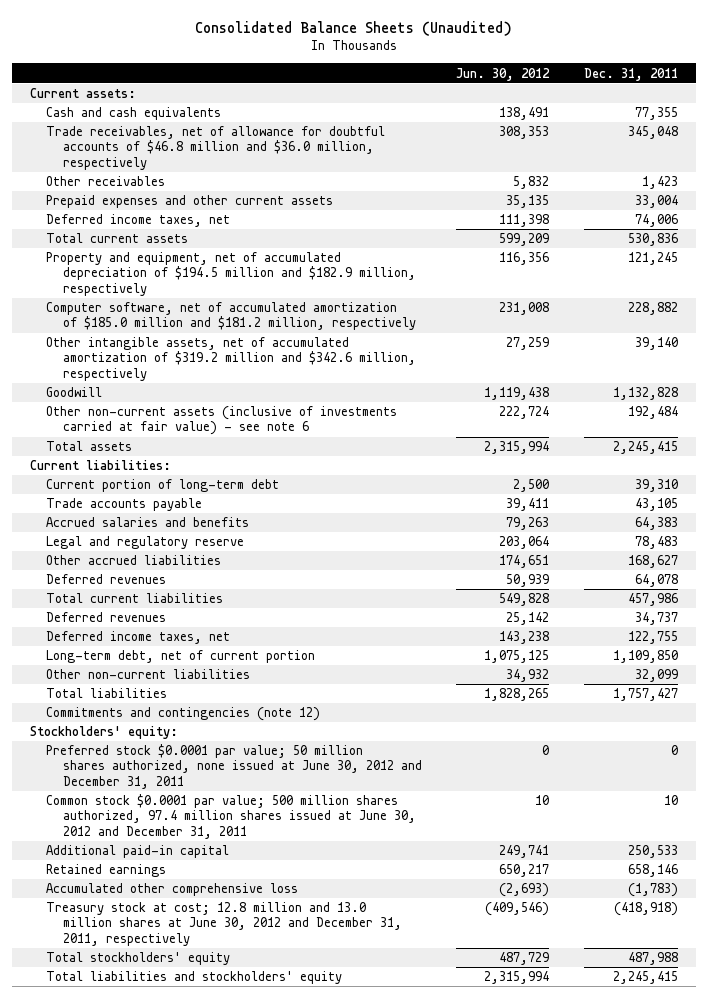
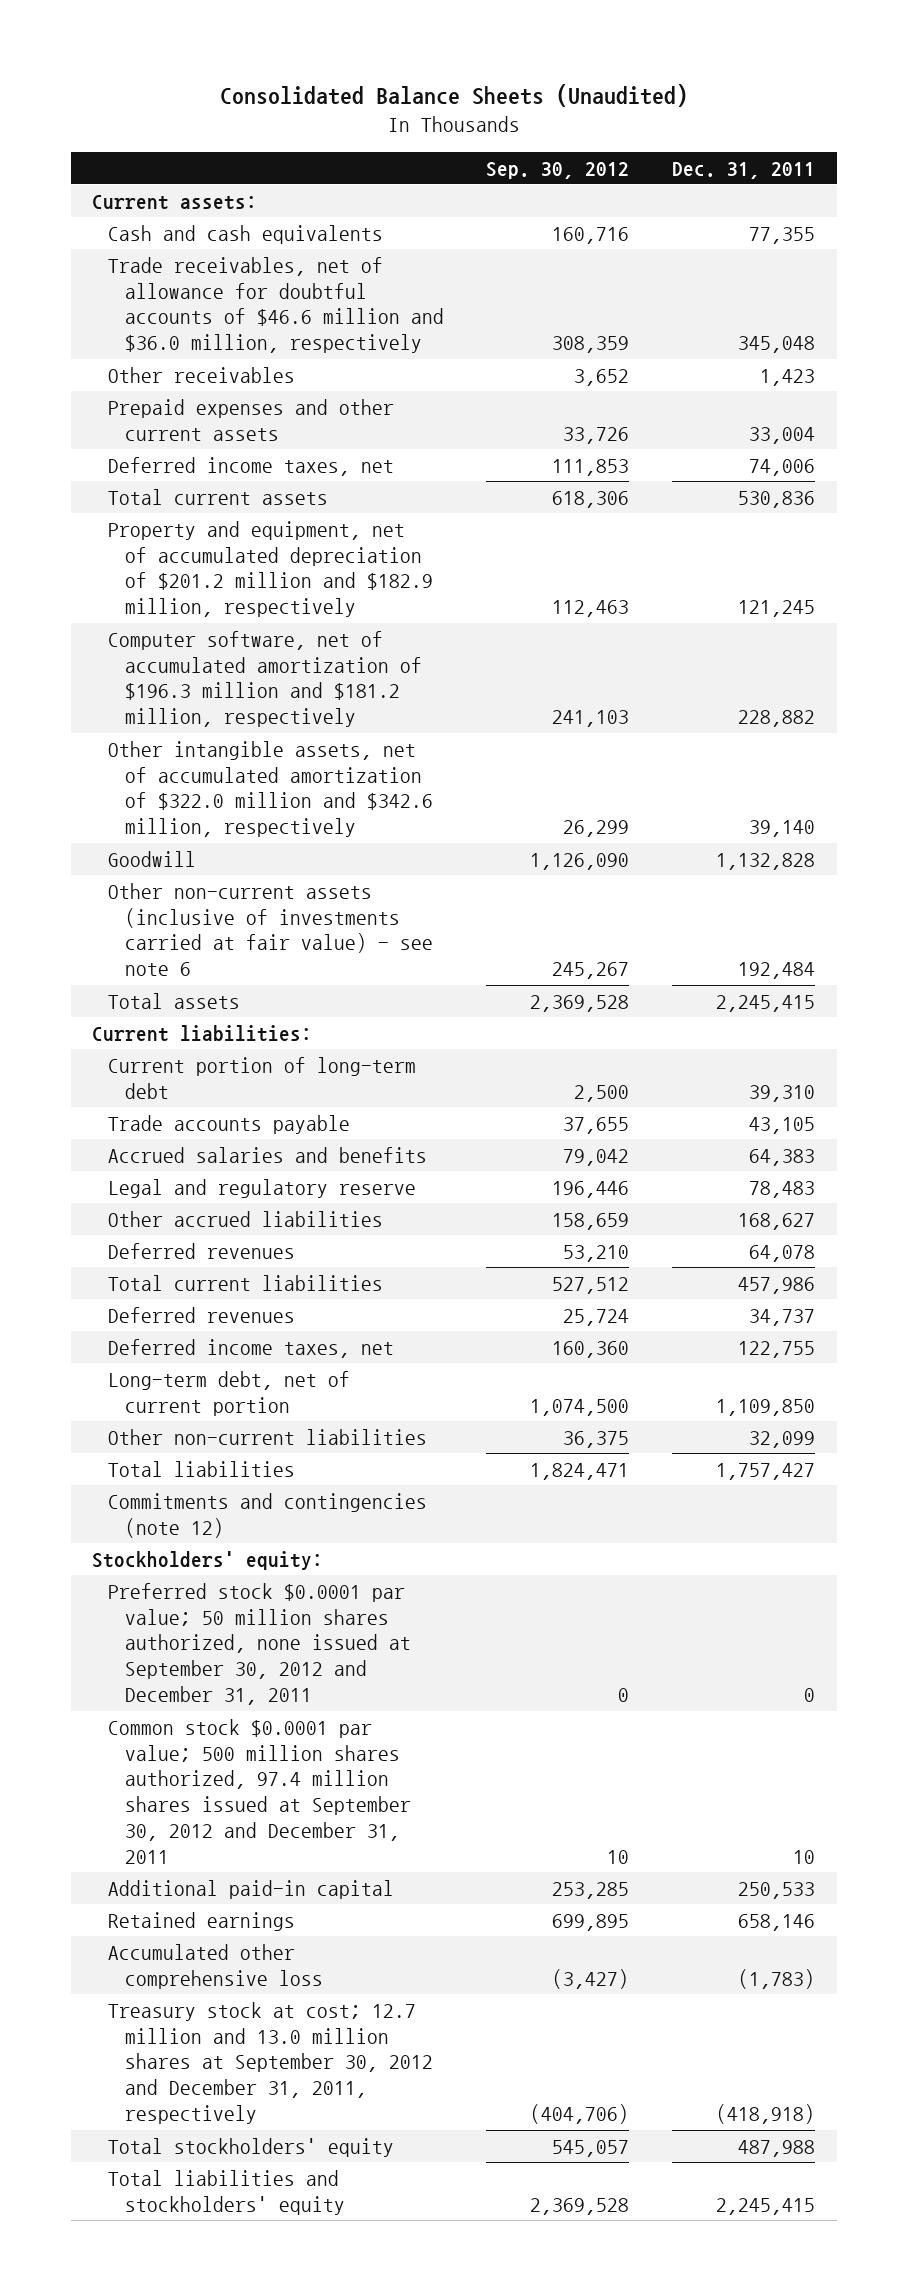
- | Jun. 30, 2012 | Dec. 31, 2011
+ | Sep. 30, 2012 | Dec. 31, 2011
- Trade receivables, net of allowance for doubtful accounts of $46.8 million and $36.0 million, respectively | 308,353 | 345,048
+ Trade receivables, net of allowance for doubtful accounts of $46.6 million and $36.0 million, respectively | 308,359 | 345,048
- Property and equipment, net of accumulated depreciation of $194.5 million and $182.9 million, respectively | 116,356 | 121,245
- Computer software, net of accumulated amortization of $185.0 million and $181.2 million, respectively | 231,008 | 228,882
- Other intangible assets, net of accumulated amortization of $319.2 million and $342.6 million, respectively | 27,259 | 39,140
+ Property and equipment, net of accumulated depreciation of $201.2 million and $182.9 million, respectively | 112,463 | 121,245
+ Computer software, net of accumulated amortization of $196.3 million and $181.2 million, respectively | 241,103 | 228,882
+ Other intangible assets, net of accumulated amortization of $322.0 million and $342.6 million, respectively | 26,299 | 39,140
- Preferred stock $0.0001 par value; 50 million shares authorized, none issued at June 30, 2012 and December 31, 2011 | 0 | 0
- Common stock $0.0001 par value; 500 million shares authorized, 97.4 million shares issued at June 30, 2012 and December 31, 2011 | 10 | 10
+ Preferred stock $0.0001 par value; 50 million shares authorized, none issued at September 30, 2012 and December 31, 2011 | 0 | 0
+ Common stock $0.0001 par value; 500 million shares authorized, 97.4 million shares issued at September 30, 2012 and December 31, 2011 | 10 | 10
- Treasury stock at cost; 12.8 million and 13.0 million shares at June 30, 2012 and December 31, 2011, respectively | (409,546) | (418,918)
+ Treasury stock at cost; 12.7 million and 13.0 million shares at September 30, 2012 and December 31, 2011, respectively | (404,706) | (418,918)

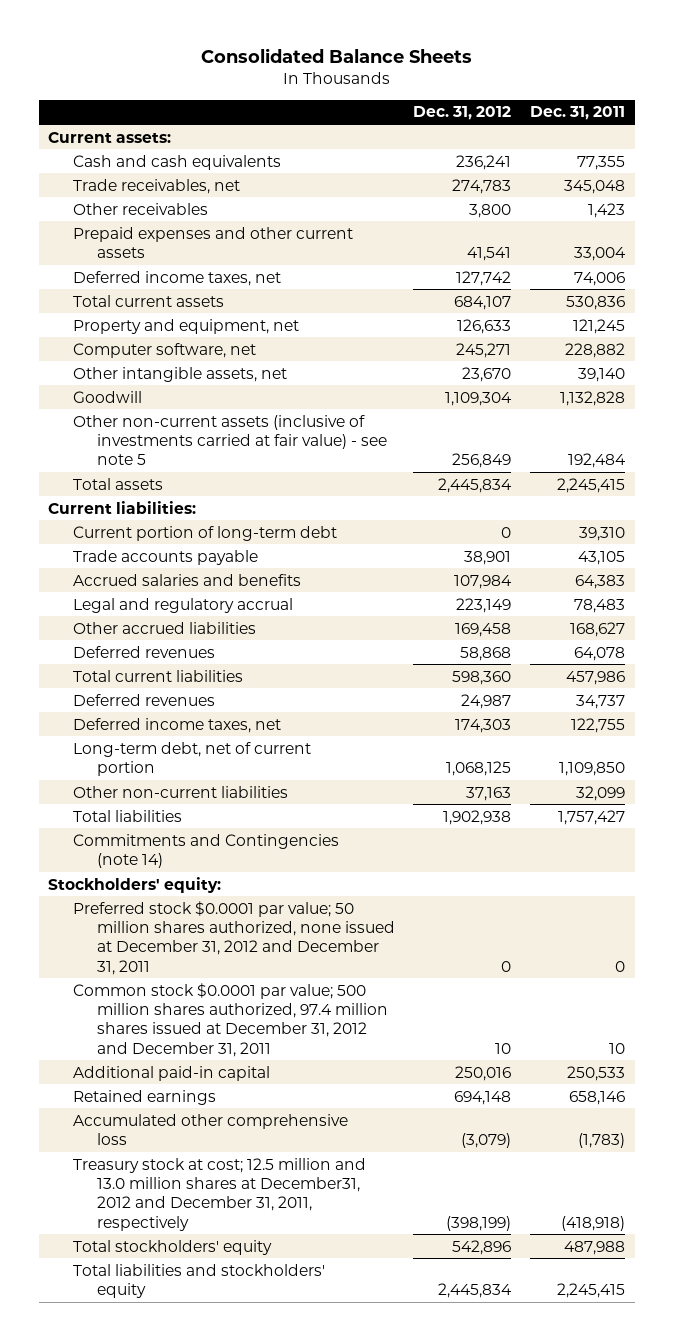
- Consolidated Balance Sheets (Unaudited)
+ Consolidated Balance Sheets
- | Sep. 30, 2012 | Dec. 31, 2011
+ | Dec. 31, 2012 | Dec. 31, 2011
- Trade receivables, net of allowance for doubtful accounts of $46.6 million and $36.0 million, respectively | 308,359 | 345,048
+ Trade receivables, net | 274,783 | 345,048
- Property and equipment, net of accumulated depreciation of $201.2 million and $182.9 million, respectively | 112,463 | 121,245
- Computer software, net of accumulated amortization of $196.3 million and $181.2 million, respectively | 241,103 | 228,882
- Other intangible assets, net of accumulated amortization of $322.0 million and $342.6 million, respectively | 26,299 | 39,140
+ Property and equipment, net | 126,633 | 121,245
+ Computer software, net | 245,271 | 228,882
+ Other intangible assets, net | 23,670 | 39,140
- Other non-current assets (inclusive of investments carried at fair value) - see note 6 | 245,267 | 192,484
+ Other non-current assets (inclusive of investments carried at fair value) - see note 5 | 256,849 | 192,484
- Legal and regulatory reserve | 196,446 | 78,483
+ Legal and regulatory accrual | 223,149 | 78,483
- Commitments and contingencies (note 12)
+ Commitments and Contingencies (note 14)
- Preferred stock $0.0001 par value; 50 million shares authorized, none issued at September 30, 2012 and December 31, 2011 | 0 | 0
- Common stock $0.0001 par value; 500 million shares authorized, 97.4 million shares issued at September 30, 2012 and December 31, 2011 | 10 | 10
+ Preferred stock $0.0001 par value; 50 million shares authorized, none issued at December 31, 2012 and December 31, 2011 | 0 | 0
+ Common stock $0.0001 par value; 500 million shares authorized, 97.4 million shares issued at December 31, 2012 and December 31, 2011 | 10 | 10
- Treasury stock at cost; 12.7 million and 13.0 million shares at September 30, 2012 and December 31, 2011, respectively | (404,706) | (418,918)
+ Treasury stock at cost; 12.5 million and 13.0 million shares at December31, 2012 and December 31, 2011, respectively | (398,199) | (418,918)

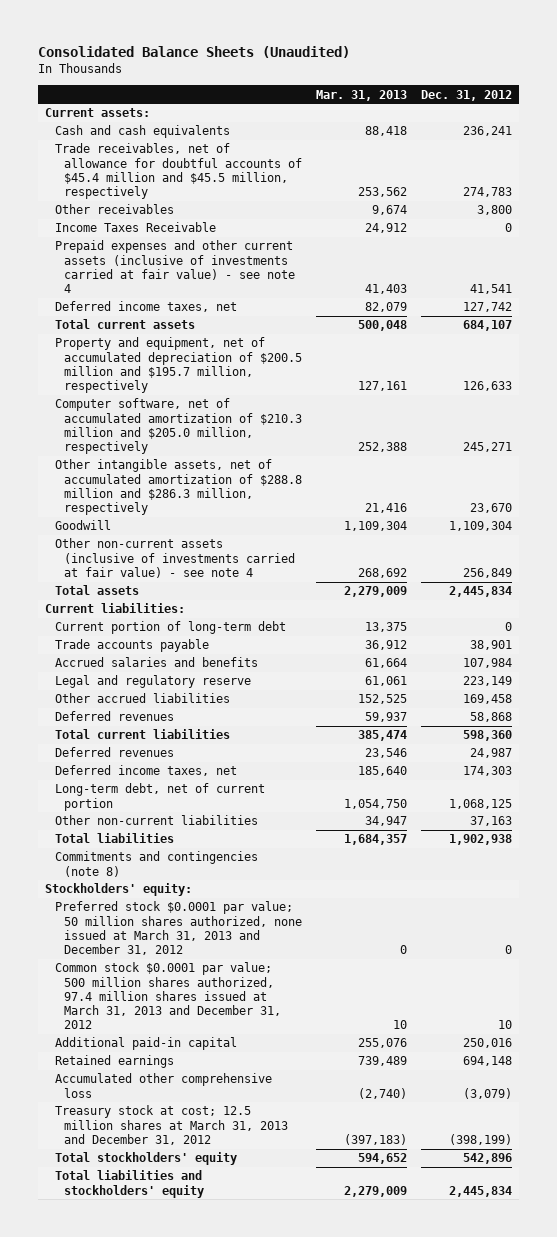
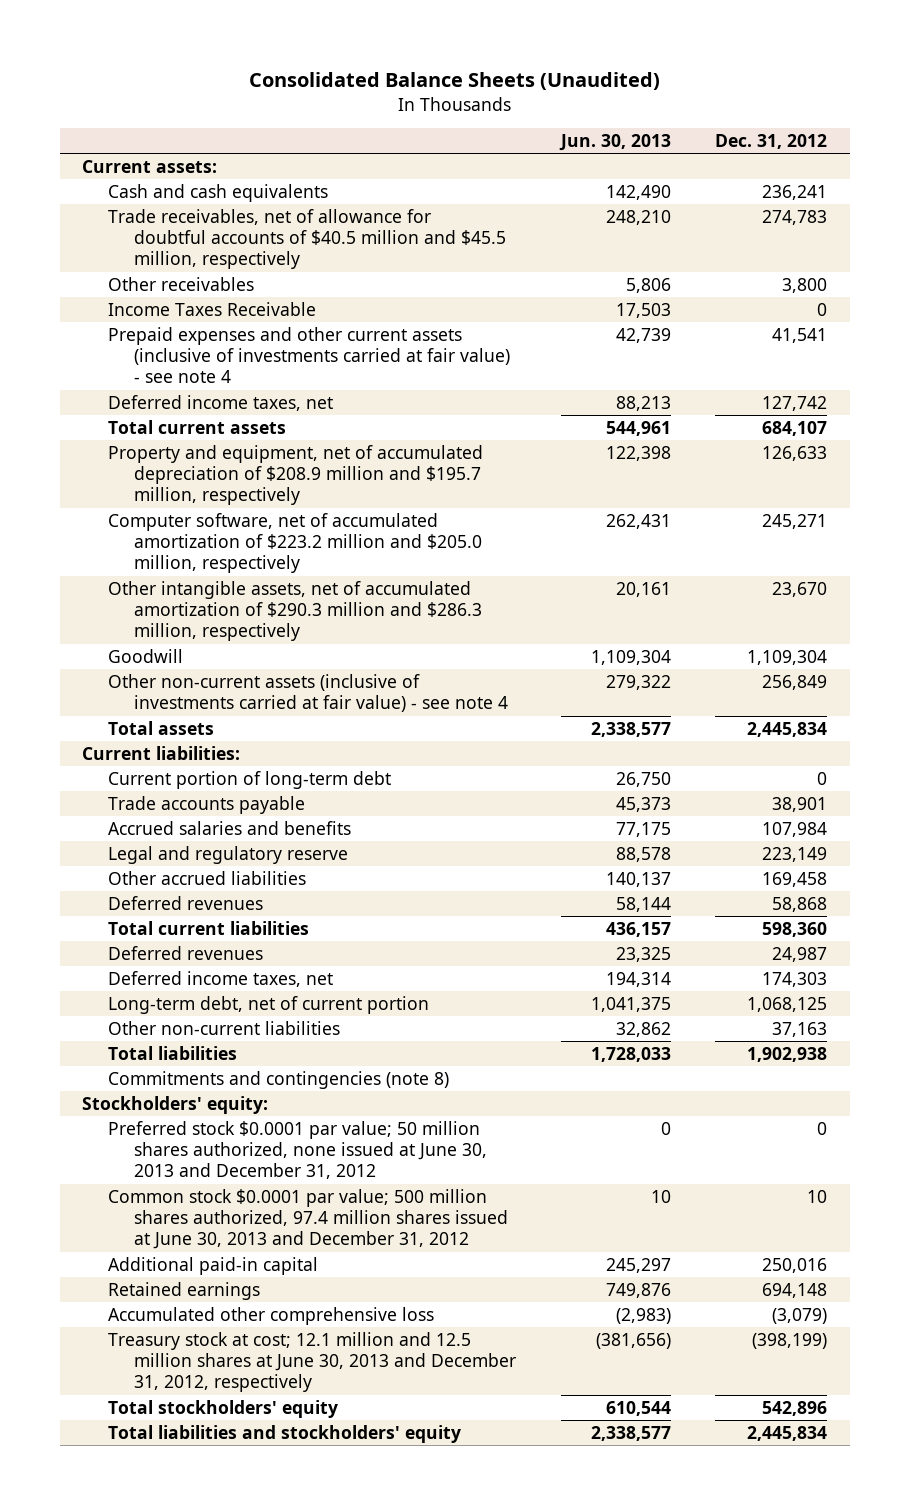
- | Mar. 31, 2013 | Dec. 31, 2012
+ | Jun. 30, 2013 | Dec. 31, 2012
- Trade receivables, net of allowance for doubtful accounts of $45.4 million and $45.5 million, respectively | 253,562 | 274,783
+ Trade receivables, net of allowance for doubtful accounts of $40.5 million and $45.5 million, respectively | 248,210 | 274,783
- Property and equipment, net of accumulated depreciation of $200.5 million and $195.7 million, respectively | 127,161 | 126,633
- Computer software, net of accumulated amortization of $210.3 million and $205.0 million, respectively | 252,388 | 245,271
- Other intangible assets, net of accumulated amortization of $288.8 million and $286.3 million, respectively | 21,416 | 23,670
+ Property and equipment, net of accumulated depreciation of $208.9 million and $195.7 million, respectively | 122,398 | 126,633
+ Computer software, net of accumulated amortization of $223.2 million and $205.0 million, respectively | 262,431 | 245,271
+ Other intangible assets, net of accumulated amortization of $290.3 million and $286.3 million, respectively | 20,161 | 23,670
- Preferred stock $0.0001 par value; 50 million shares authorized, none issued at March 31, 2013 and December 31, 2012 | 0 | 0
- Common stock $0.0001 par value; 500 million shares authorized, 97.4 million shares issued at March 31, 2013 and December 31, 2012 | 10 | 10
+ Preferred stock $0.0001 par value; 50 million shares authorized, none issued at June 30, 2013 and December 31, 2012 | 0 | 0
+ Common stock $0.0001 par value; 500 million shares authorized, 97.4 million shares issued at June 30, 2013 and December 31, 2012 | 10 | 10
- Treasury stock at cost; 12.5 million shares at March 31, 2013 and December 31, 2012 | (397,183) | (398,199)
+ Treasury stock at cost; 12.1 million and 12.5 million shares at June 30, 2013 and December 31, 2012, respectively | (381,656) | (398,199)

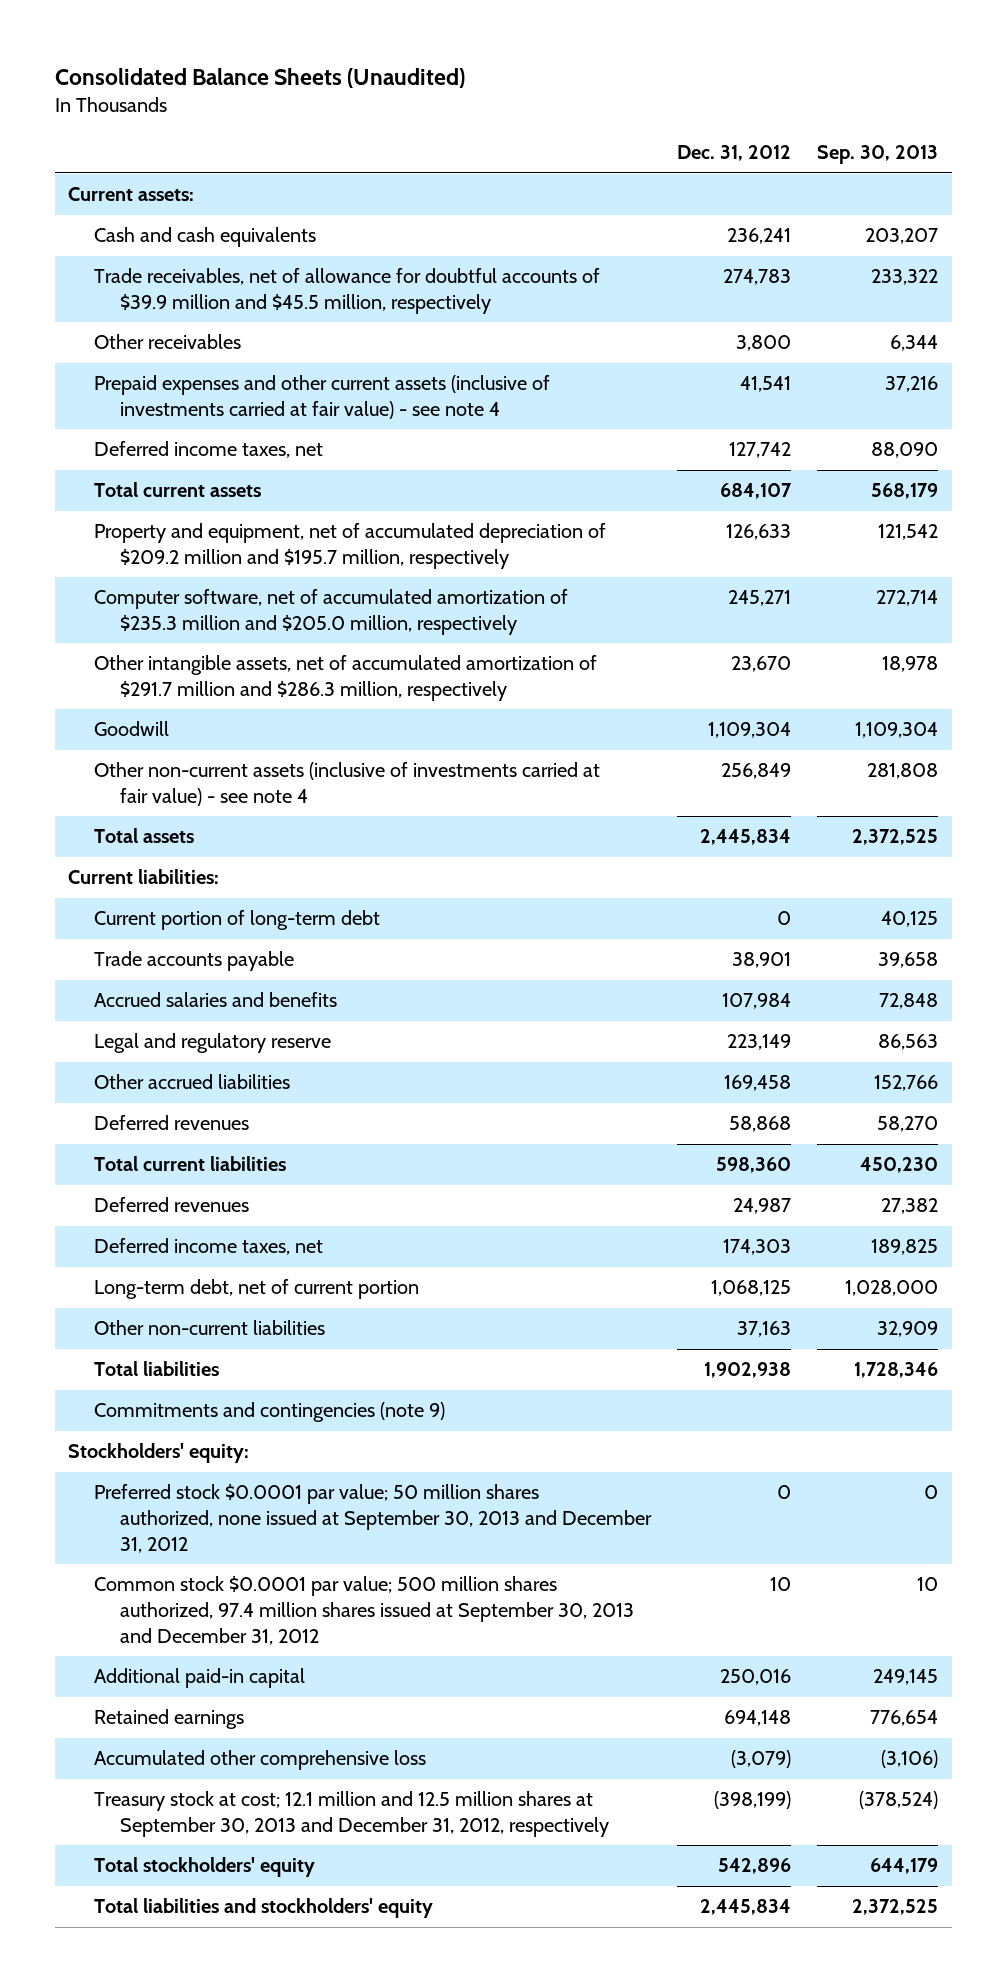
- | Jun. 30, 2013 | Dec. 31, 2012
+ | Dec. 31, 2012 | Sep. 30, 2013
- Trade receivables, net of allowance for doubtful accounts of $40.5 million and $45.5 million, respectively | 248,210 | 274,783
+ Trade receivables, net of allowance for doubtful accounts of $39.9 million and $45.5 million, respectively | 274,783 | 233,322
- Income Taxes Receivable | 17,503 | 0
- Property and equipment, net of accumulated depreciation of $208.9 million and $195.7 million, respectively | 122,398 | 126,633
- Computer software, net of accumulated amortization of $223.2 million and $205.0 million, respectively | 262,431 | 245,271
- Other intangible assets, net of accumulated amortization of $290.3 million and $286.3 million, respectively | 20,161 | 23,670
+ Property and equipment, net of accumulated depreciation of $209.2 million and $195.7 million, respectively | 126,633 | 121,542
+ Computer software, net of accumulated amortization of $235.3 million and $205.0 million, respectively | 245,271 | 272,714
+ Other intangible assets, net of accumulated amortization of $291.7 million and $286.3 million, respectively | 23,670 | 18,978
- Commitments and contingencies (note 8)
+ Commitments and contingencies (note 9)
- Preferred stock $0.0001 par value; 50 million shares authorized, none issued at June 30, 2013 and December 31, 2012 | 0 | 0
- Common stock $0.0001 par value; 500 million shares authorized, 97.4 million shares issued at June 30, 2013 and December 31, 2012 | 10 | 10
+ Preferred stock $0.0001 par value; 50 million shares authorized, none issued at September 30, 2013 and December 31, 2012 | 0 | 0
+ Common stock $0.0001 par value; 500 million shares authorized, 97.4 million shares issued at September 30, 2013 and December 31, 2012 | 10 | 10
- Treasury stock at cost; 12.1 million and 12.5 million shares at June 30, 2013 and December 31, 2012, respectively | (381,656) | (398,199)
+ Treasury stock at cost; 12.1 million and 12.5 million shares at September 30, 2013 and December 31, 2012, respectively | (398,199) | (378,524)

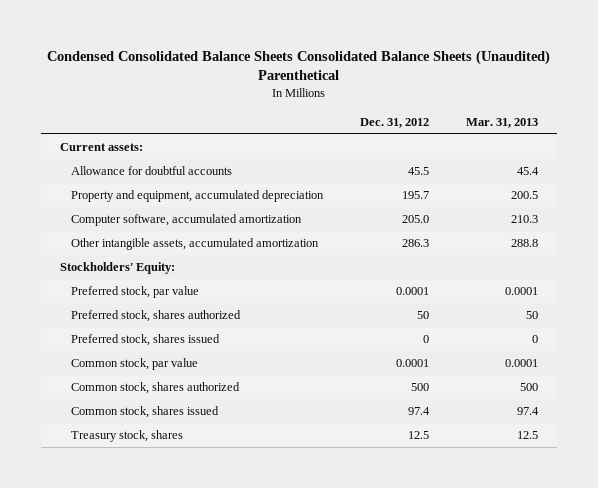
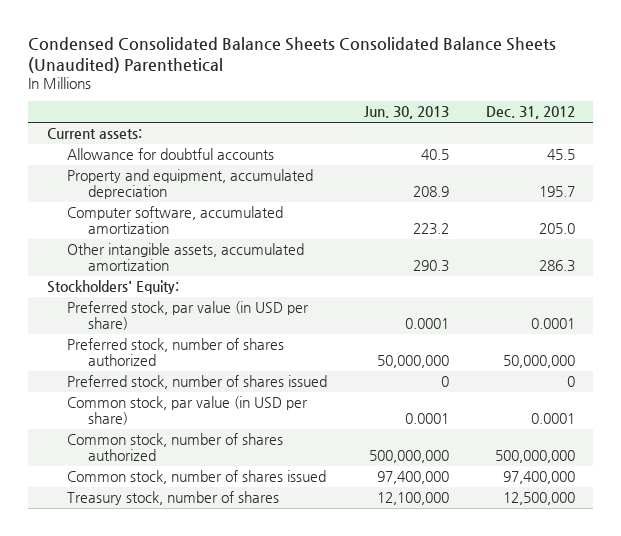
- | Dec. 31, 2012 | Mar. 31, 2013
+ | Jun. 30, 2013 | Dec. 31, 2012
- Preferred stock, par value | 0.0001 | 0.0001
- Preferred stock, shares authorized | 50 | 50
- Preferred stock, shares issued | 0 | 0
- Common stock, par value | 0.0001 | 0.0001
- Common stock, shares authorized | 500 | 500
- Common stock, shares issued | 97.4 | 97.4
- Treasury stock, shares | 12.5 | 12.5
+ Preferred stock, par value (in USD per share) | 0.0001 | 0.0001
+ Preferred stock, number of shares authorized | 50,000,000 | 50,000,000
+ Preferred stock, number of shares issued | 0 | 0
+ Common stock, par value (in USD per share) | 0.0001 | 0.0001
+ Common stock, number of shares authorized | 500,000,000 | 500,000,000
+ Common stock, number of shares issued | 97,400,000 | 97,400,000
+ Treasury stock, number of shares | 12,100,000 | 12,500,000

